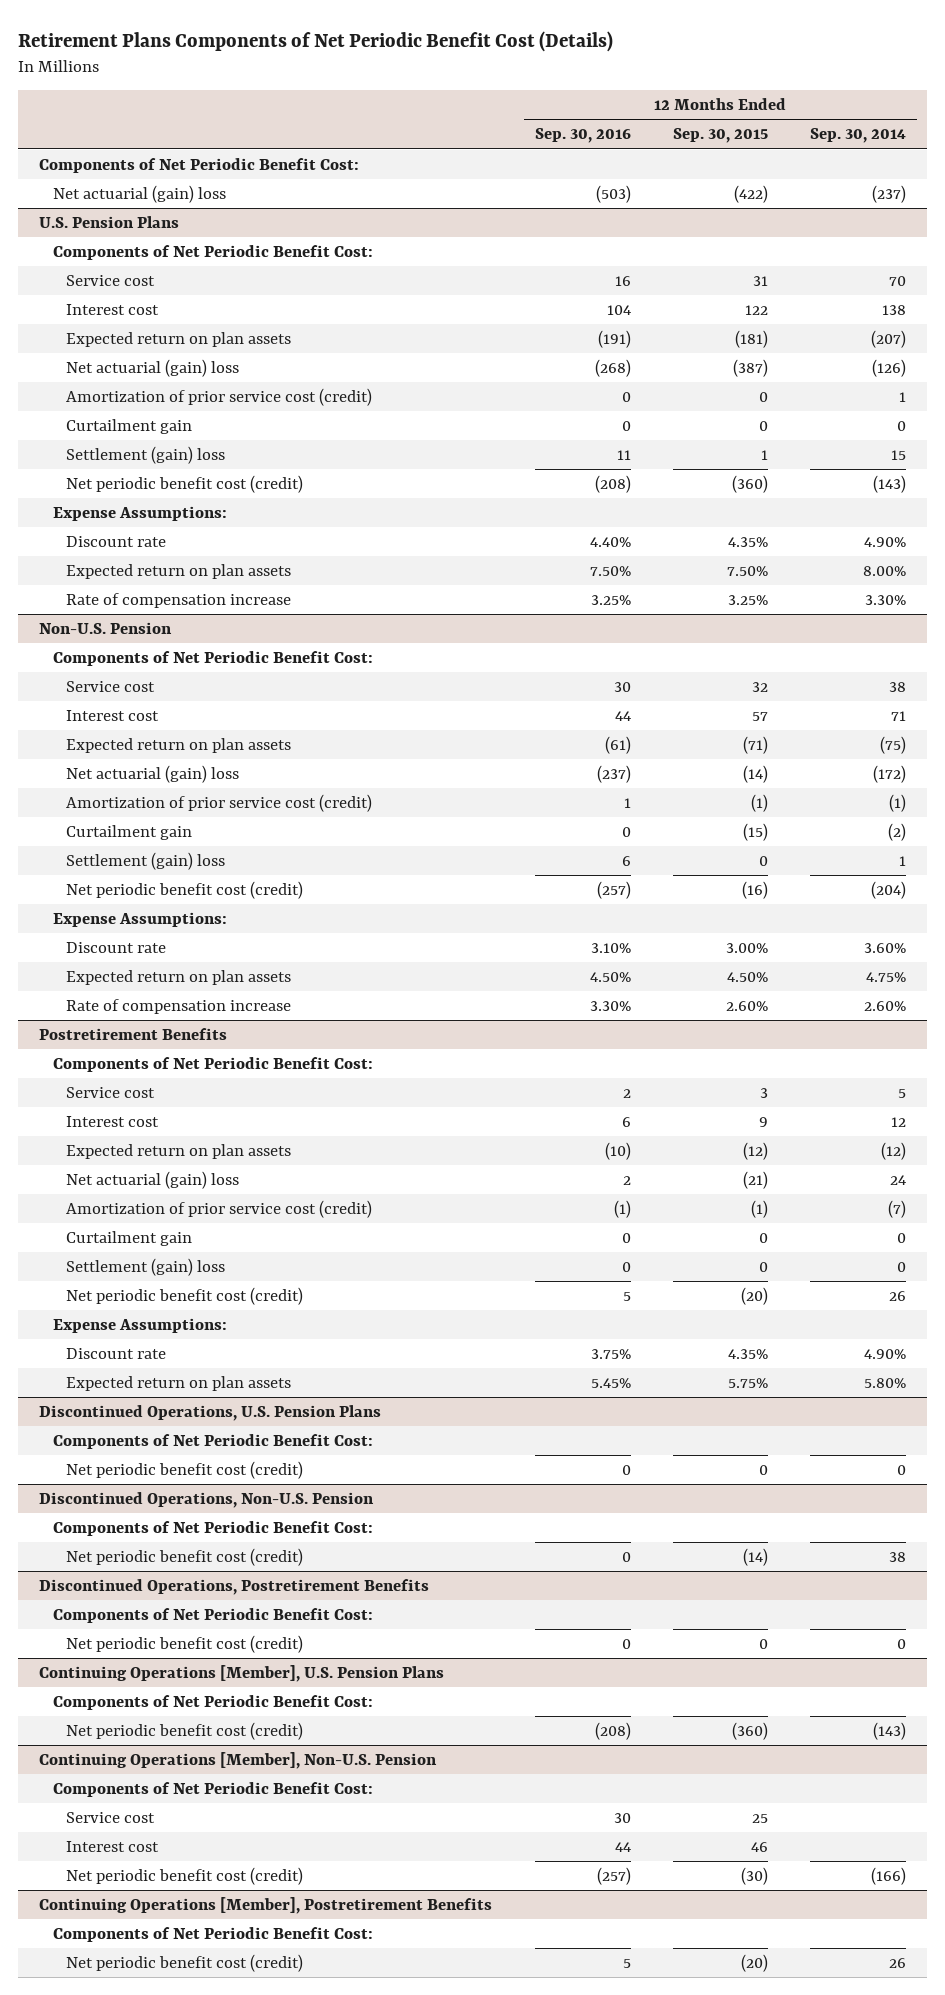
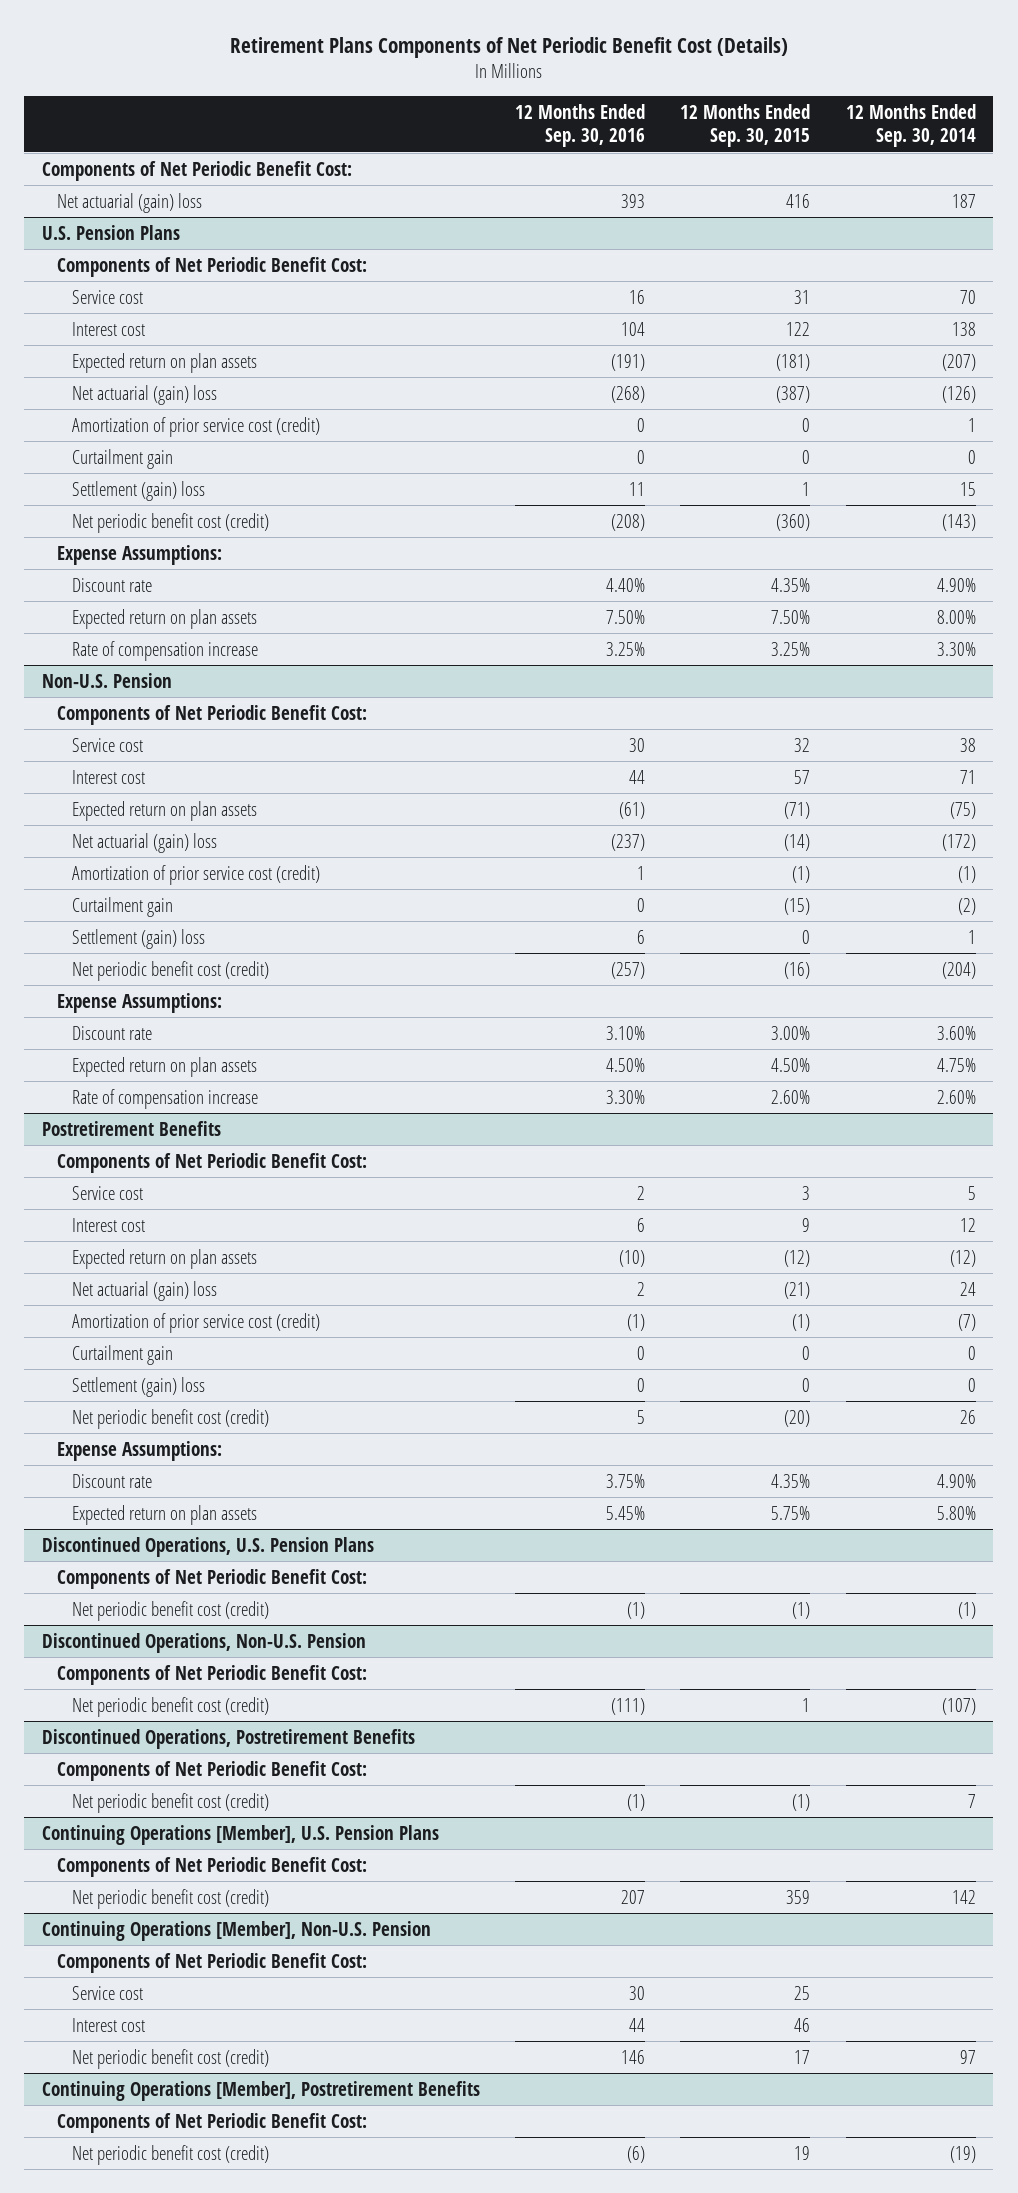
- Net actuarial (gain) loss | (503) | (422) | (237)
+ Net actuarial (gain) loss | 393 | 416 | 187
@ Discontinued Operations, U.S. Pension Plans
- Net periodic benefit cost (credit) | 0 | 0 | 0
+ Net periodic benefit cost (credit) | (1) | (1) | (1)
@ Discontinued Operations, Non-U.S. Pension
- Net periodic benefit cost (credit) | 0 | (14) | 38
+ Net periodic benefit cost (credit) | (111) | 1 | (107)
@ Discontinued Operations, Postretirement Benefits
- Net periodic benefit cost (credit) | 0 | 0 | 0
+ Net periodic benefit cost (credit) | (1) | (1) | 7
@ Continuing Operations [Member], U.S. Pension Plans
- Net periodic benefit cost (credit) | (208) | (360) | (143)
+ Net periodic benefit cost (credit) | 207 | 359 | 142
@ Continuing Operations [Member], Non-U.S. Pension
- Net periodic benefit cost (credit) | (257) | (30) | (166)
+ Net periodic benefit cost (credit) | 146 | 17 | 97
@ Continuing Operations [Member], Postretirement Benefits
- Net periodic benefit cost (credit) | 5 | (20) | 26
+ Net periodic benefit cost (credit) | (6) | 19 | (19)

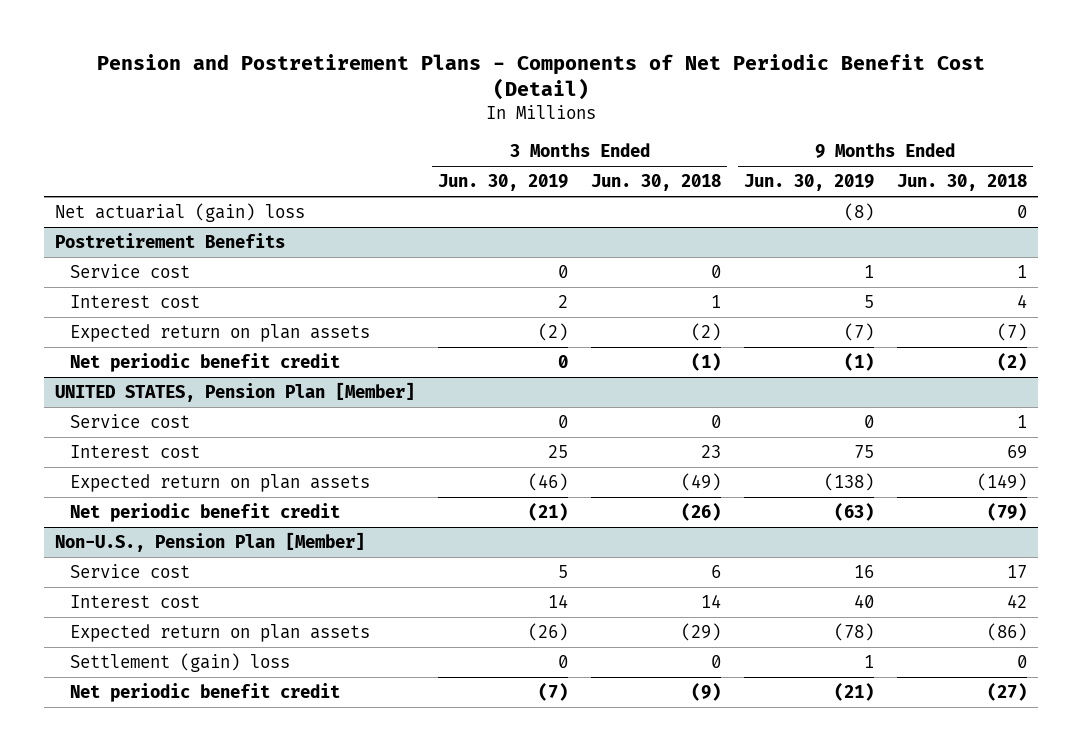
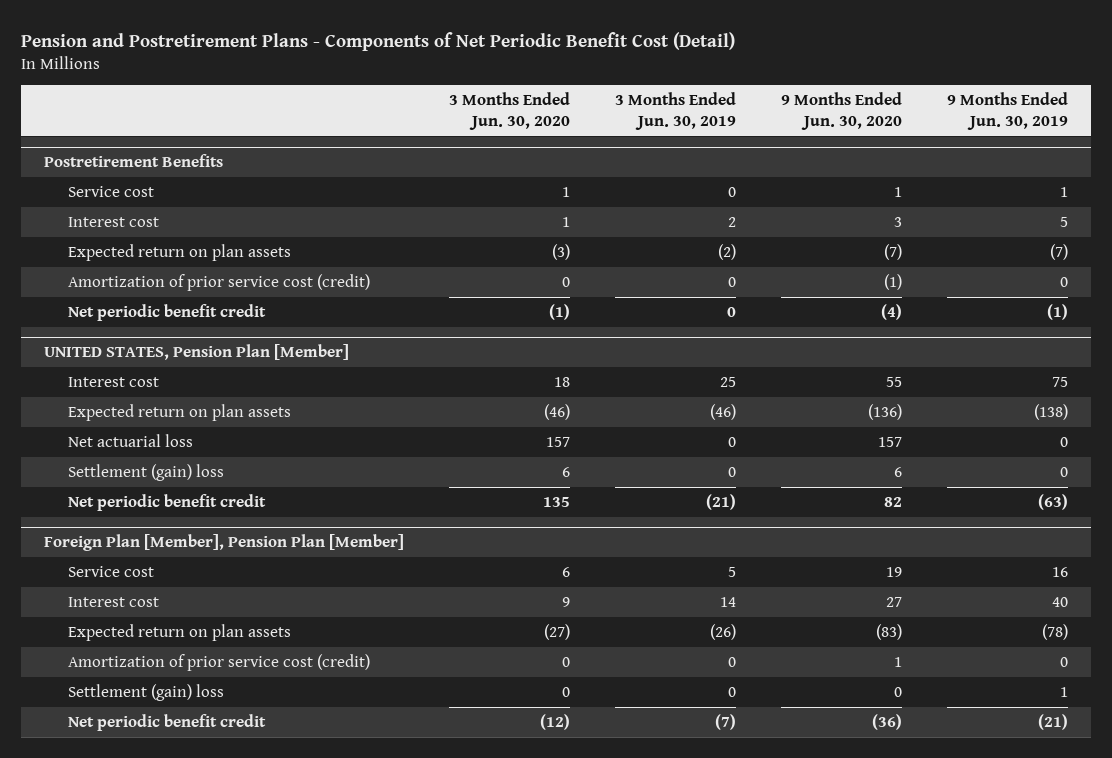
- | 3 Months Ended Jun. 30, 2019 | 3 Months Ended Jun. 30, 2018 | 9 Months Ended Jun. 30, 2019 | 9 Months Ended Jun. 30, 2018
+ | 3 Months Ended Jun. 30, 2020 | 3 Months Ended Jun. 30, 2019 | 9 Months Ended Jun. 30, 2020 | 9 Months Ended Jun. 30, 2019
- Net actuarial (gain) loss | | | (8) | 0
@ Postretirement Benefits
+ Amortization of prior service cost (credit) | 0 | 0 | (1) | 0
@ UNITED STATES, Pension Plan [Member]
- Service cost | 0 | 0 | 0 | 1
+ Net actuarial loss | 157 | 0 | 157 | 0
+ Settlement (gain) loss | 6 | 0 | 6 | 0
- Non-U.S., Pension Plan [Member]
+ Foreign Plan [Member], Pension Plan [Member]
+ Amortization of prior service cost (credit) | 0 | 0 | 1 | 0

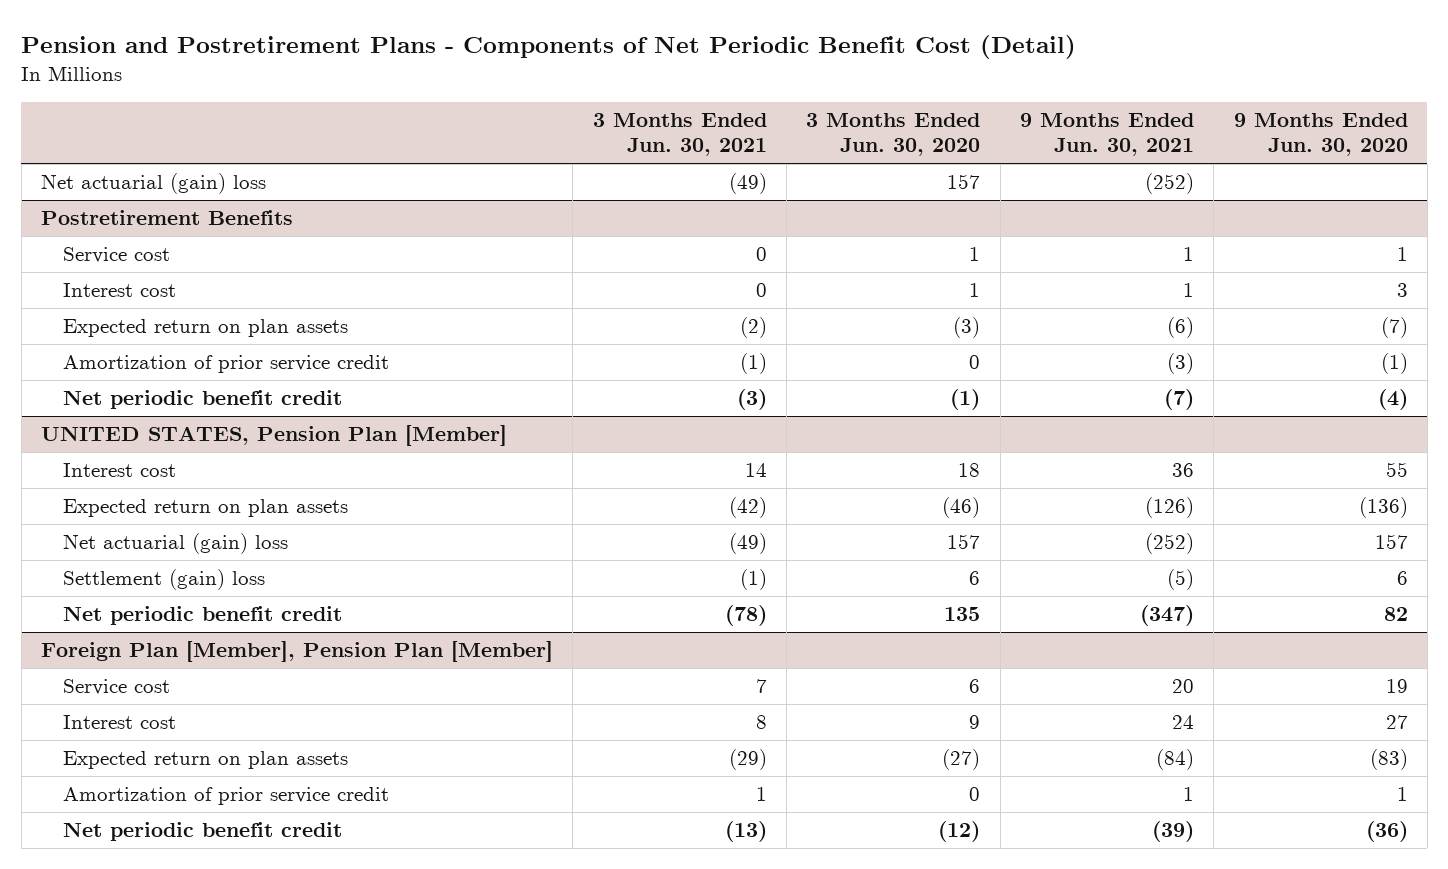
- | 3 Months Ended Jun. 30, 2020 | 3 Months Ended Jun. 30, 2019 | 9 Months Ended Jun. 30, 2020 | 9 Months Ended Jun. 30, 2019
+ | 3 Months Ended Jun. 30, 2021 | 3 Months Ended Jun. 30, 2020 | 9 Months Ended Jun. 30, 2021 | 9 Months Ended Jun. 30, 2020
+ Net actuarial (gain) loss | (49) | 157 | (252) |
@ Postretirement Benefits
- Amortization of prior service cost (credit) | 0 | 0 | (1) | 0
+ Amortization of prior service credit | (1) | 0 | (3) | (1)
@ UNITED STATES, Pension Plan [Member]
- Net actuarial loss | 157 | 0 | 157 | 0
+ Net actuarial (gain) loss | (49) | 157 | (252) | 157
@ Foreign Plan [Member], Pension Plan [Member]
- Amortization of prior service cost (credit) | 0 | 0 | 1 | 0
- Settlement (gain) loss | 0 | 0 | 0 | 1
+ Amortization of prior service credit | 1 | 0 | 1 | 1

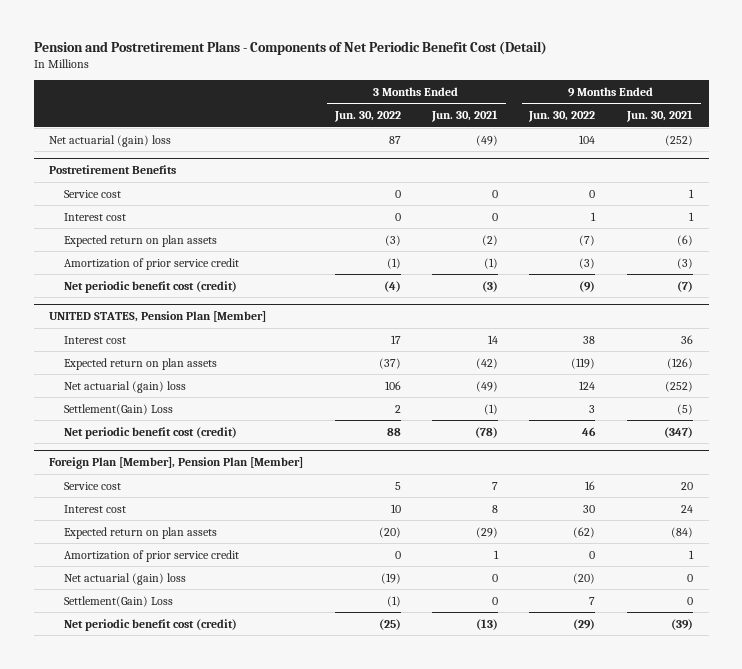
- | 3 Months Ended Jun. 30, 2021 | 3 Months Ended Jun. 30, 2020 | 9 Months Ended Jun. 30, 2021 | 9 Months Ended Jun. 30, 2020
+ | 3 Months Ended Jun. 30, 2022 | 3 Months Ended Jun. 30, 2021 | 9 Months Ended Jun. 30, 2022 | 9 Months Ended Jun. 30, 2021
@ Postretirement Benefits
- Net periodic benefit credit | (3) | (1) | (7) | (4)
+ Net periodic benefit cost (credit) | (4) | (3) | (9) | (7)
@ UNITED STATES, Pension Plan [Member]
- Settlement (gain) loss | (1) | 6 | (5) | 6
- Net periodic benefit credit | (78) | 135 | (347) | 82
+ Settlement(Gain) Loss | 2 | (1) | 3 | (5)
+ Net periodic benefit cost (credit) | 88 | (78) | 46 | (347)
@ Foreign Plan [Member], Pension Plan [Member]
- Net periodic benefit credit | (13) | (12) | (39) | (36)
+ Net actuarial (gain) loss | (19) | 0 | (20) | 0
+ Settlement(Gain) Loss | (1) | 0 | 7 | 0
+ Net periodic benefit cost (credit) | (25) | (13) | (29) | (39)

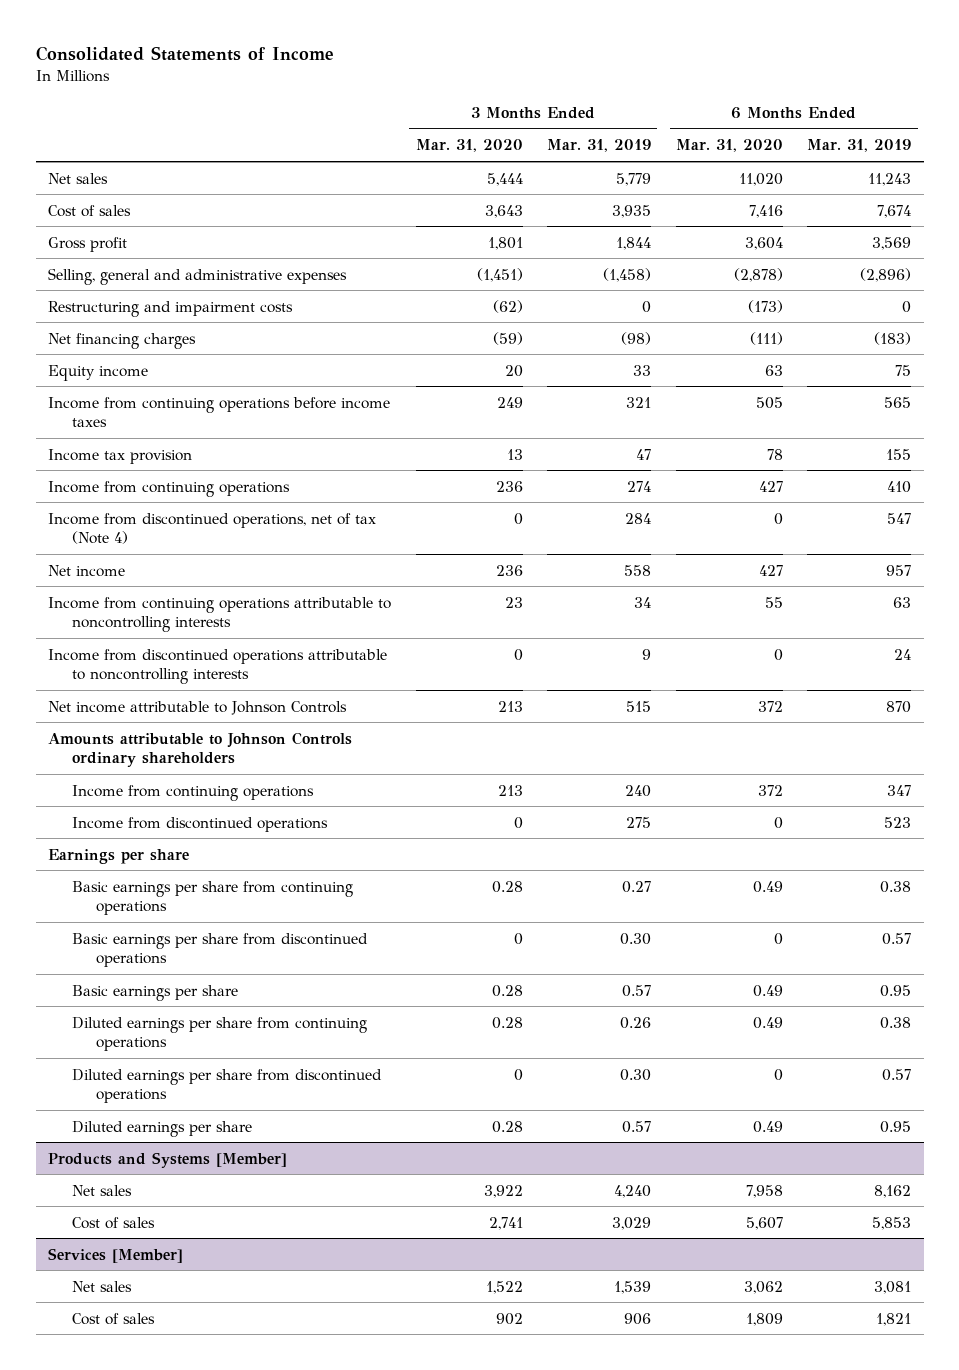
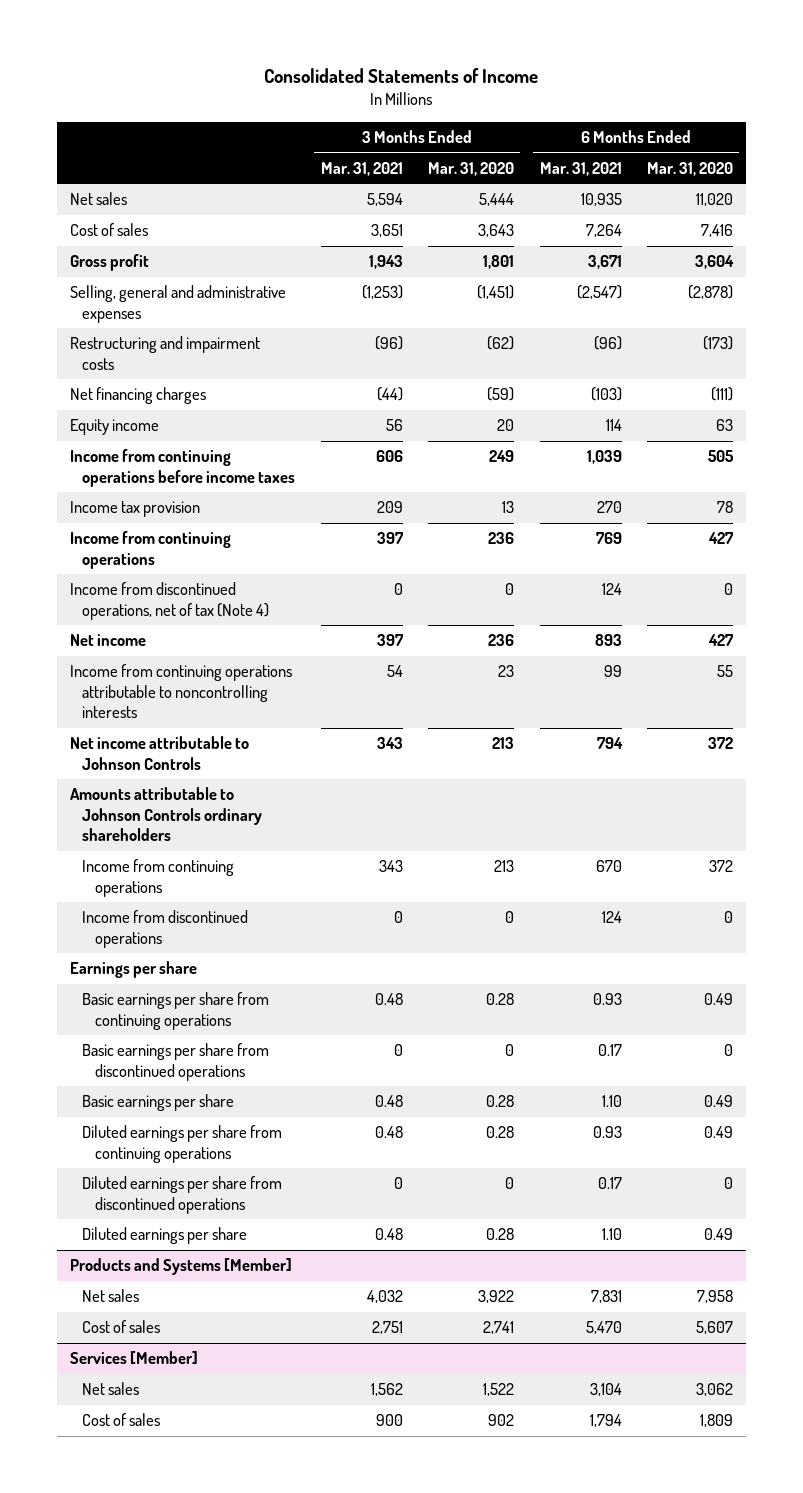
- | 3 Months Ended Mar. 31, 2020 | 3 Months Ended Mar. 31, 2019 | 6 Months Ended Mar. 31, 2020 | 6 Months Ended Mar. 31, 2019
+ | 3 Months Ended Mar. 31, 2021 | 3 Months Ended Mar. 31, 2020 | 6 Months Ended Mar. 31, 2021 | 6 Months Ended Mar. 31, 2020
- Income from discontinued operations attributable to noncontrolling interests | 0 | 9 | 0 | 24

